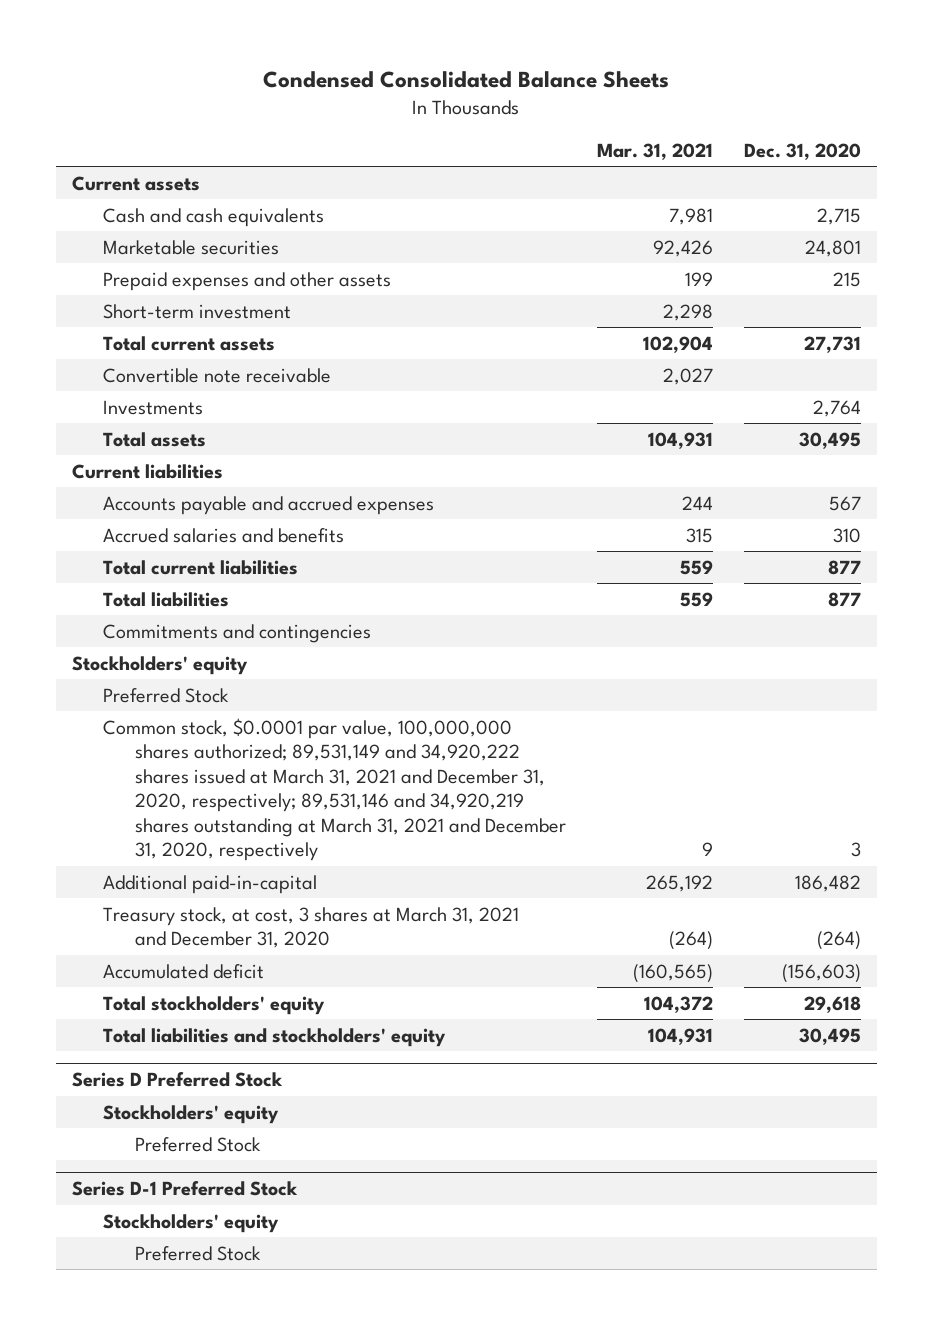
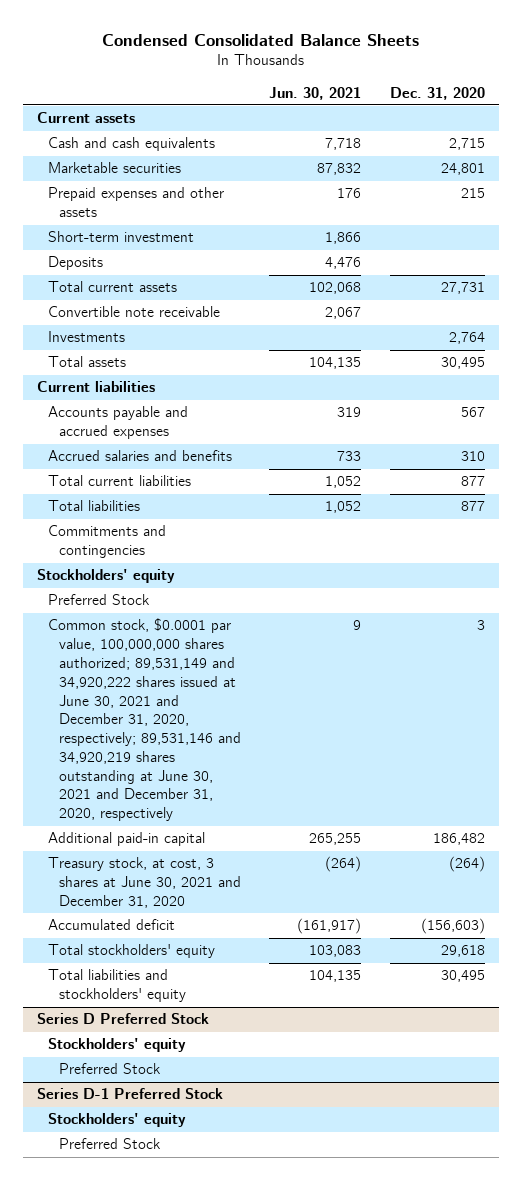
- | Mar. 31, 2021 | Dec. 31, 2020
+ | Jun. 30, 2021 | Dec. 31, 2020
+ Deposits | 4,476 |
- Common stock, $0.0001 par value, 100,000,000 shares authorized; 89,531,149 and 34,920,222 shares issued at March 31, 2021 and December 31, 2020, respectively; 89,531,146 and 34,920,219 shares outstanding at March 31, 2021 and December 31, 2020, respectively | 9 | 3
- Additional paid-in-capital | 265,192 | 186,482
- Treasury stock, at cost, 3 shares at March 31, 2021 and December 31, 2020 | (264) | (264)
+ Common stock, $0.0001 par value, 100,000,000 shares authorized; 89,531,149 and 34,920,222 shares issued at June 30, 2021 and December 31, 2020, respectively; 89,531,146 and 34,920,219 shares outstanding at June 30, 2021 and December 31, 2020, respectively | 9 | 3
+ Additional paid-in capital | 265,255 | 186,482
+ Treasury stock, at cost, 3 shares at June 30, 2021 and December 31, 2020 | (264) | (264)

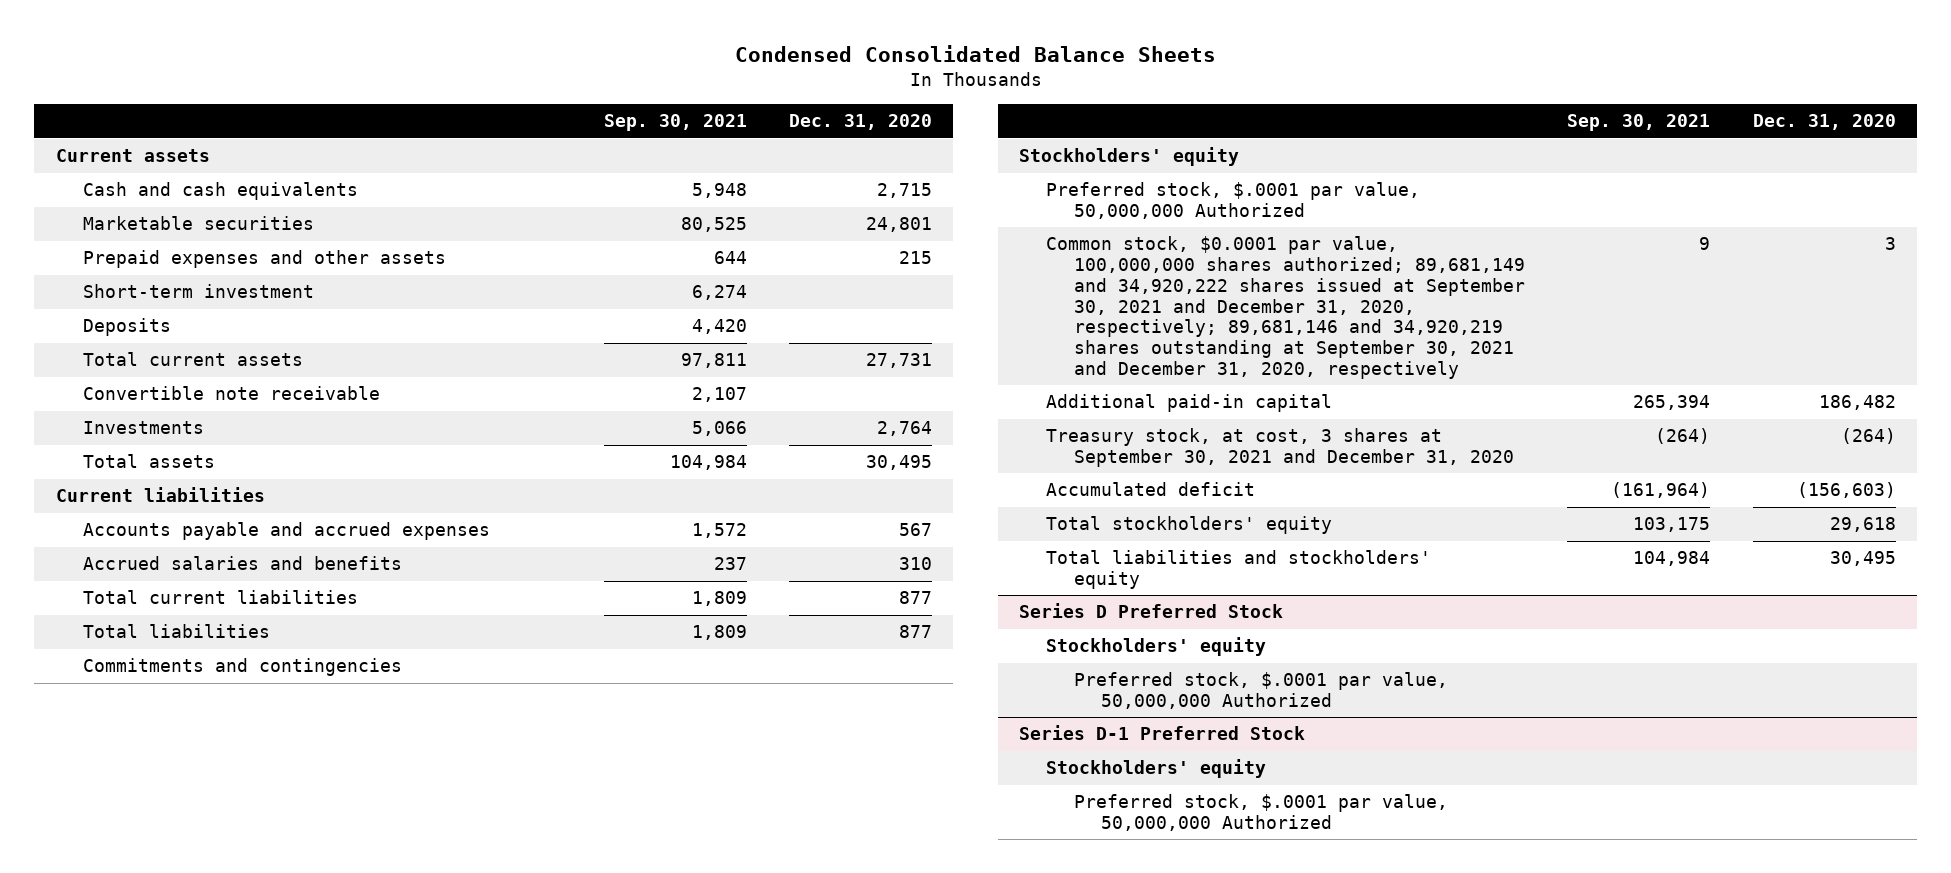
- | Jun. 30, 2021 | Dec. 31, 2020
+ | Sep. 30, 2021 | Dec. 31, 2020
- Preferred Stock
- Common stock, $0.0001 par value, 100,000,000 shares authorized; 89,531,149 and 34,920,222 shares issued at June 30, 2021 and December 31, 2020, respectively; 89,531,146 and 34,920,219 shares outstanding at June 30, 2021 and December 31, 2020, respectively | 9 | 3
+ Preferred stock, $.0001 par value, 50,000,000 Authorized
+ Common stock, $0.0001 par value, 100,000,000 shares authorized; 89,681,149 and 34,920,222 shares issued at September 30, 2021 and December 31, 2020, respectively; 89,681,146 and 34,920,219 shares outstanding at September 30, 2021 and December 31, 2020, respectively | 9 | 3
- Treasury stock, at cost, 3 shares at June 30, 2021 and December 31, 2020 | (264) | (264)
+ Treasury stock, at cost, 3 shares at September 30, 2021 and December 31, 2020 | (264) | (264)
@ Series D Preferred Stock
- Preferred Stock
+ Preferred stock, $.0001 par value, 50,000,000 Authorized
@ Series D-1 Preferred Stock
- Preferred Stock
+ Preferred stock, $.0001 par value, 50,000,000 Authorized

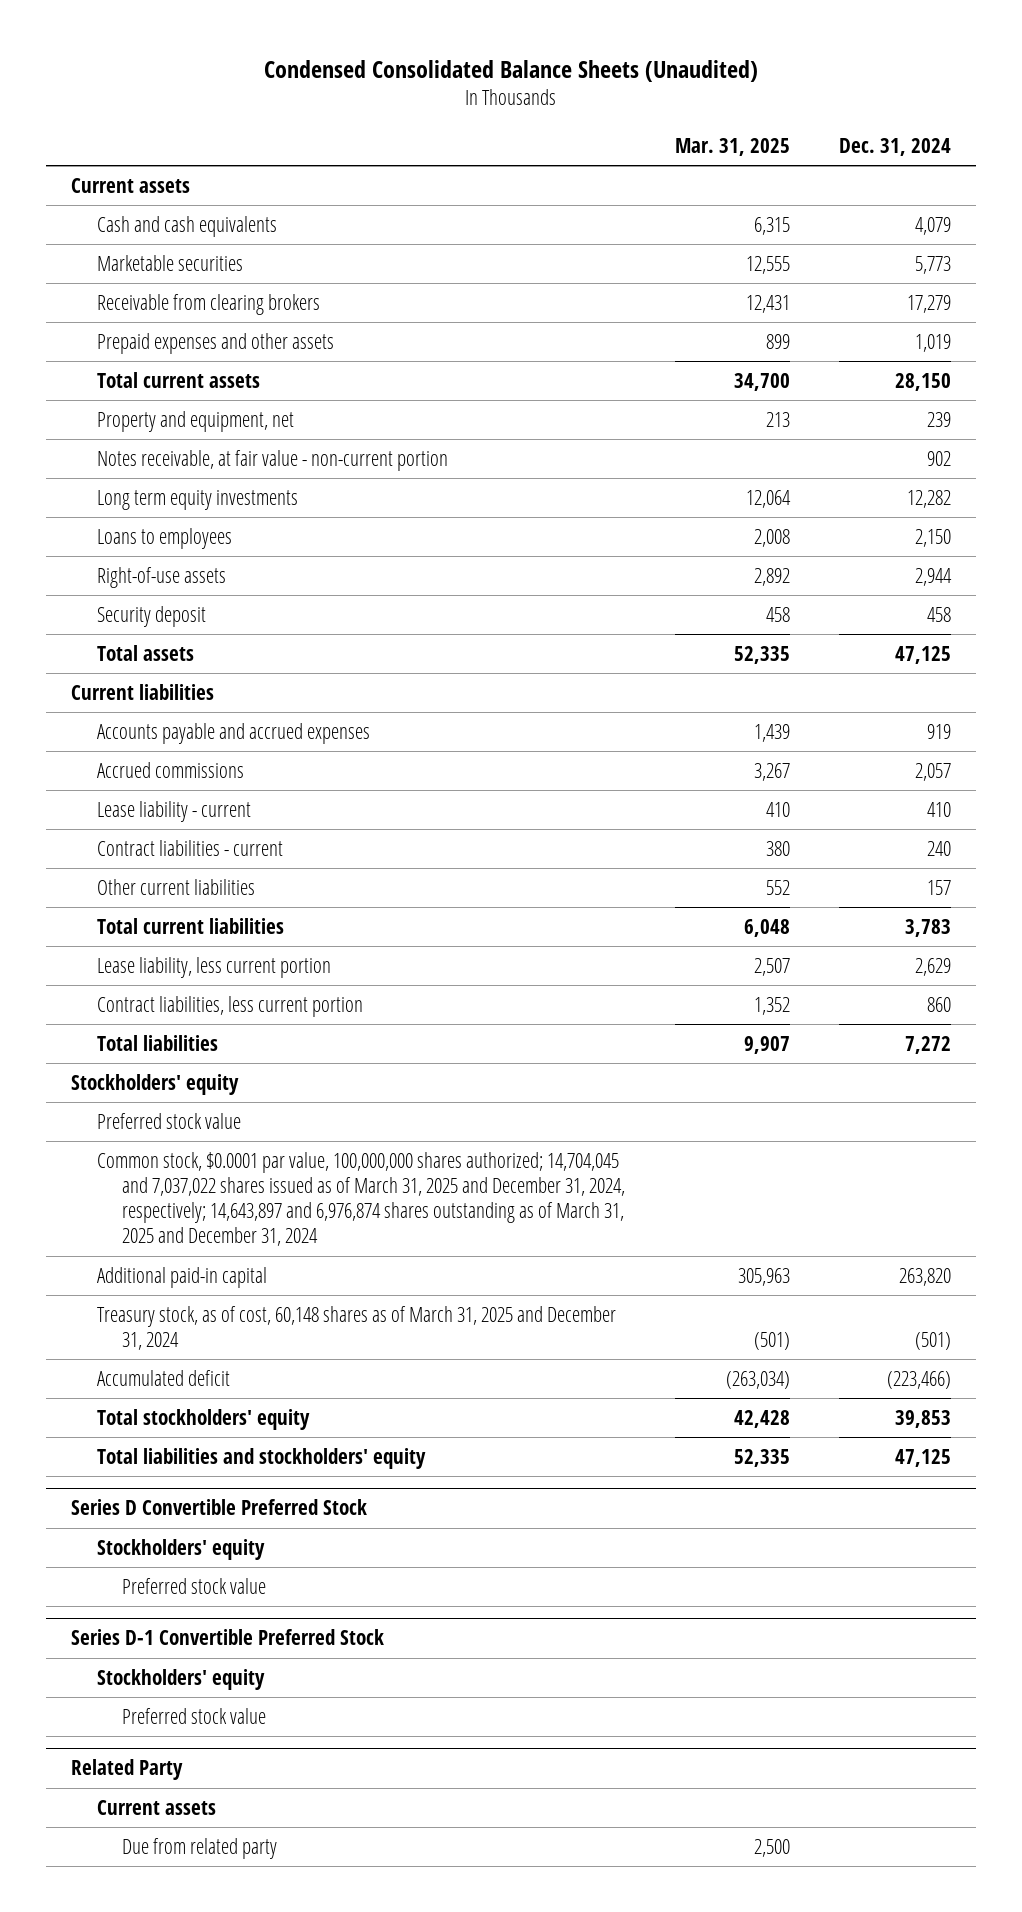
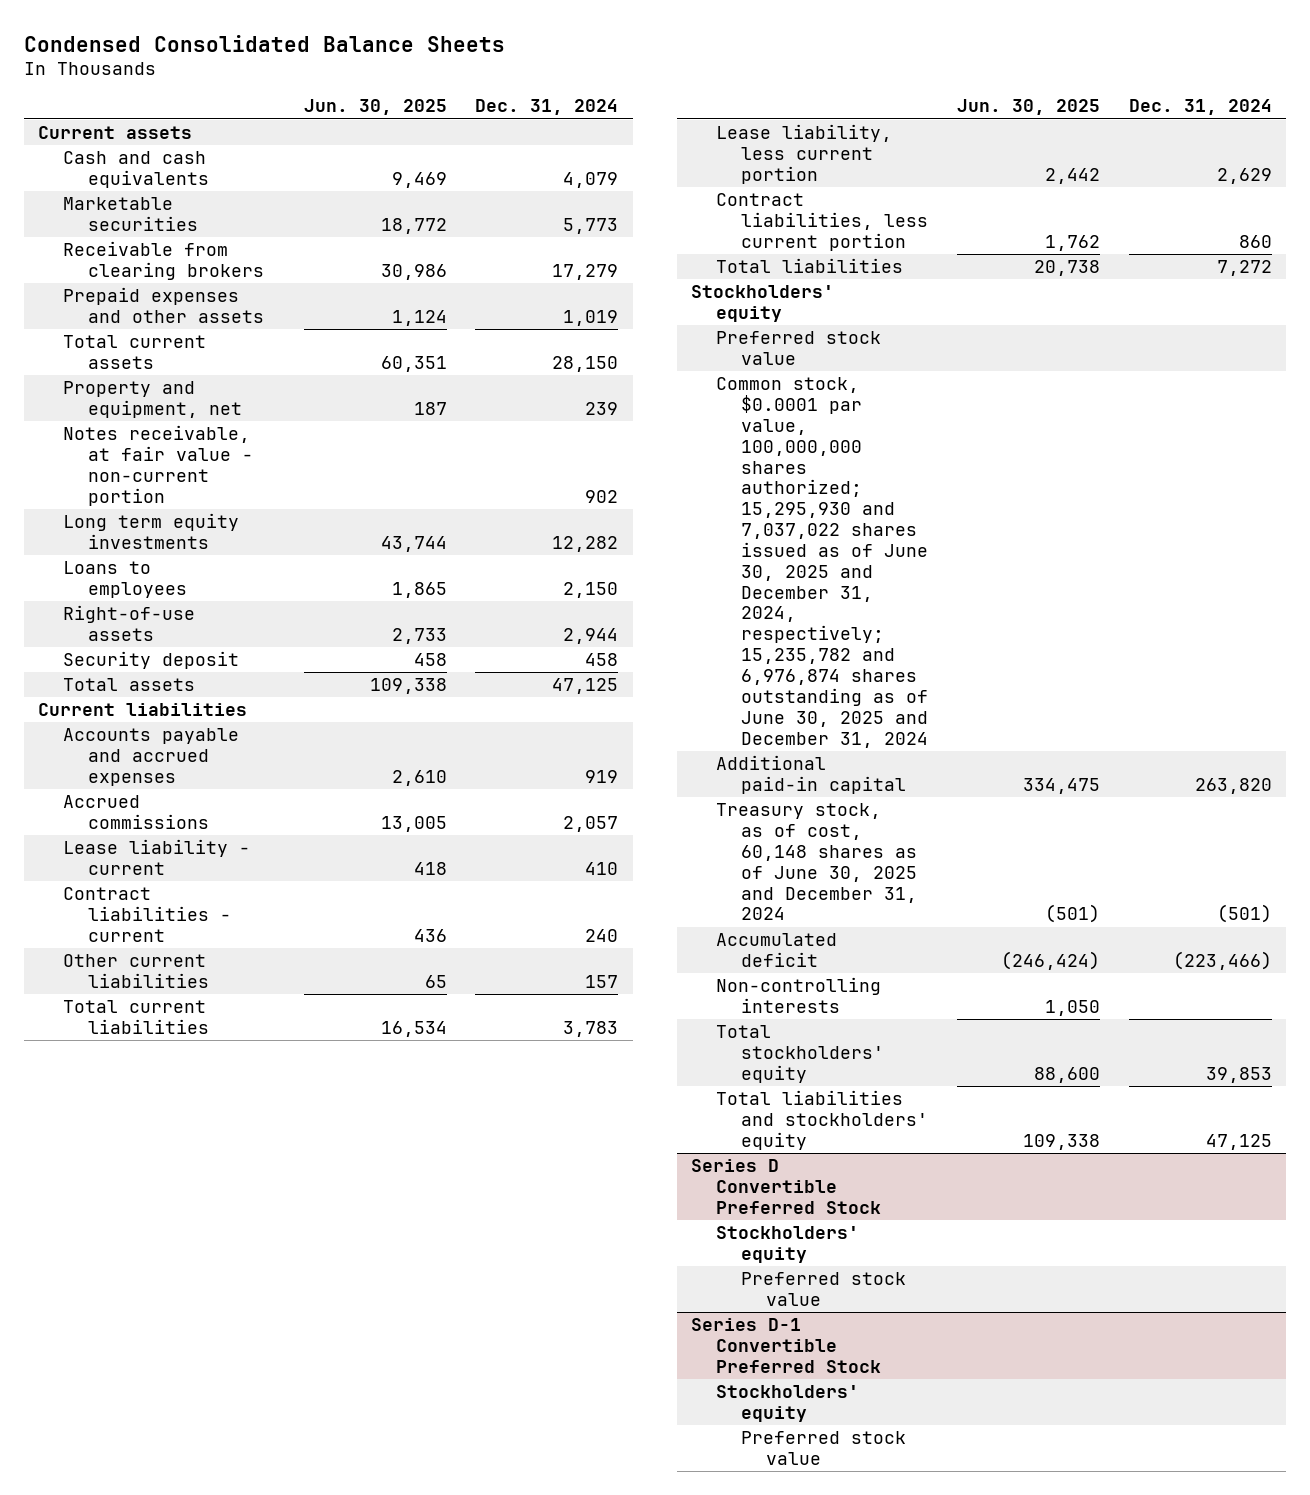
- Condensed Consolidated Balance Sheets (Unaudited)
+ Condensed Consolidated Balance Sheets
- | Mar. 31, 2025 | Dec. 31, 2024
+ | Jun. 30, 2025 | Dec. 31, 2024
- Common stock, $0.0001 par value, 100,000,000 shares authorized; 14,704,045 and 7,037,022 shares issued as of March 31, 2025 and December 31, 2024, respectively; 14,643,897 and 6,976,874 shares outstanding as of March 31, 2025 and December 31, 2024
+ Common stock, $0.0001 par value, 100,000,000 shares authorized; 15,295,930 and 7,037,022 shares issued as of June 30, 2025 and December 31, 2024, respectively; 15,235,782 and 6,976,874 shares outstanding as of June 30, 2025 and December 31, 2024
- Treasury stock, as of cost, 60,148 shares as of March 31, 2025 and December 31, 2024 | (501) | (501)
+ Treasury stock, as of cost, 60,148 shares as of June 30, 2025 and December 31, 2024 | (501) | (501)
+ Non-controlling interests | 1,050 |
- Related Party
- Current assets
- Due from related party | 2,500 |

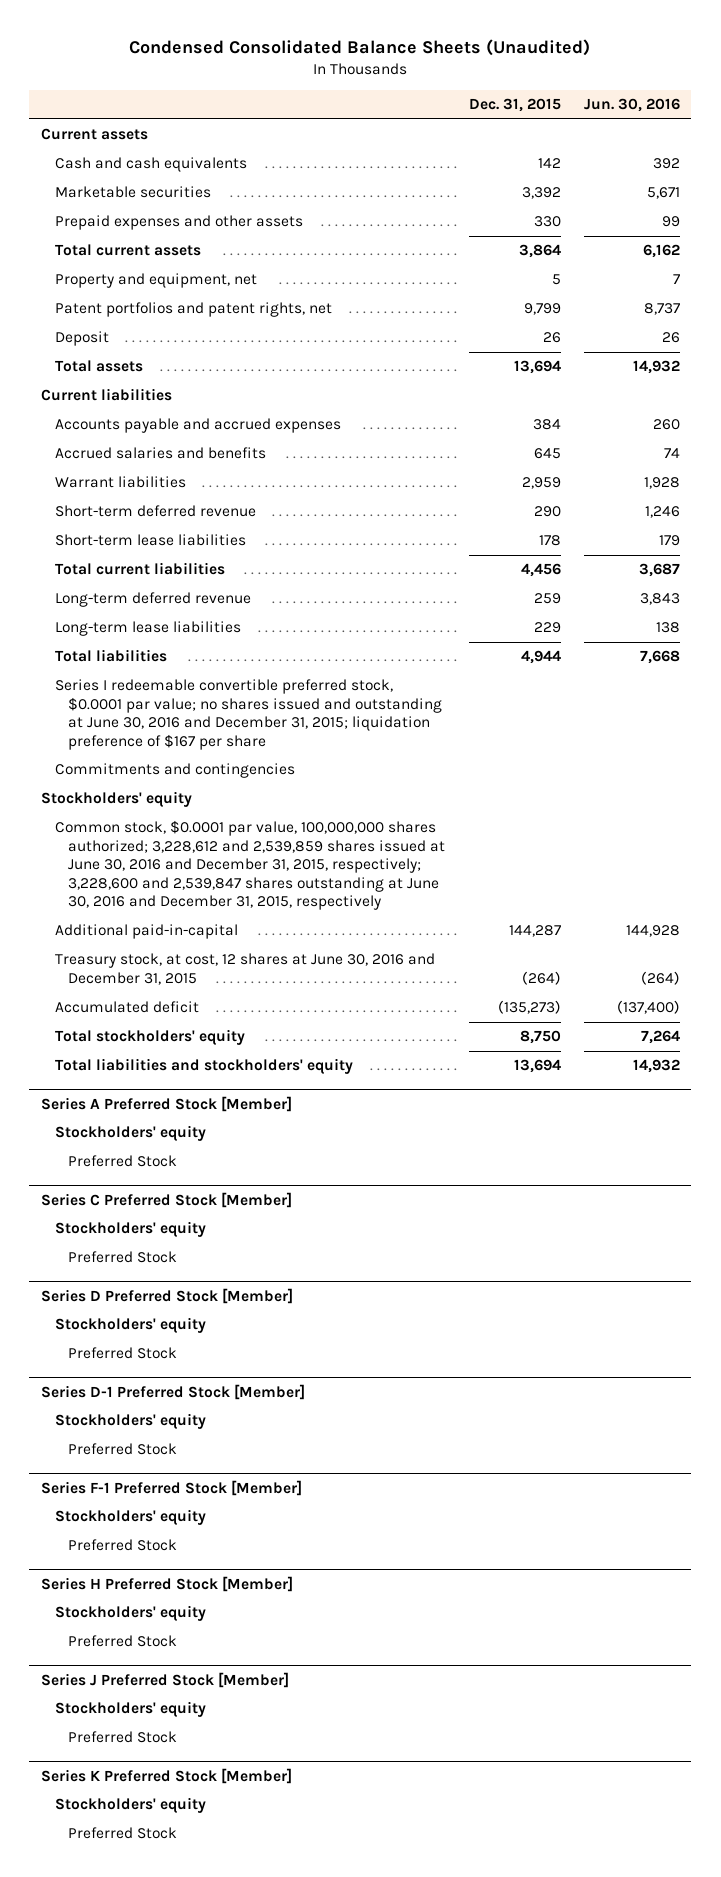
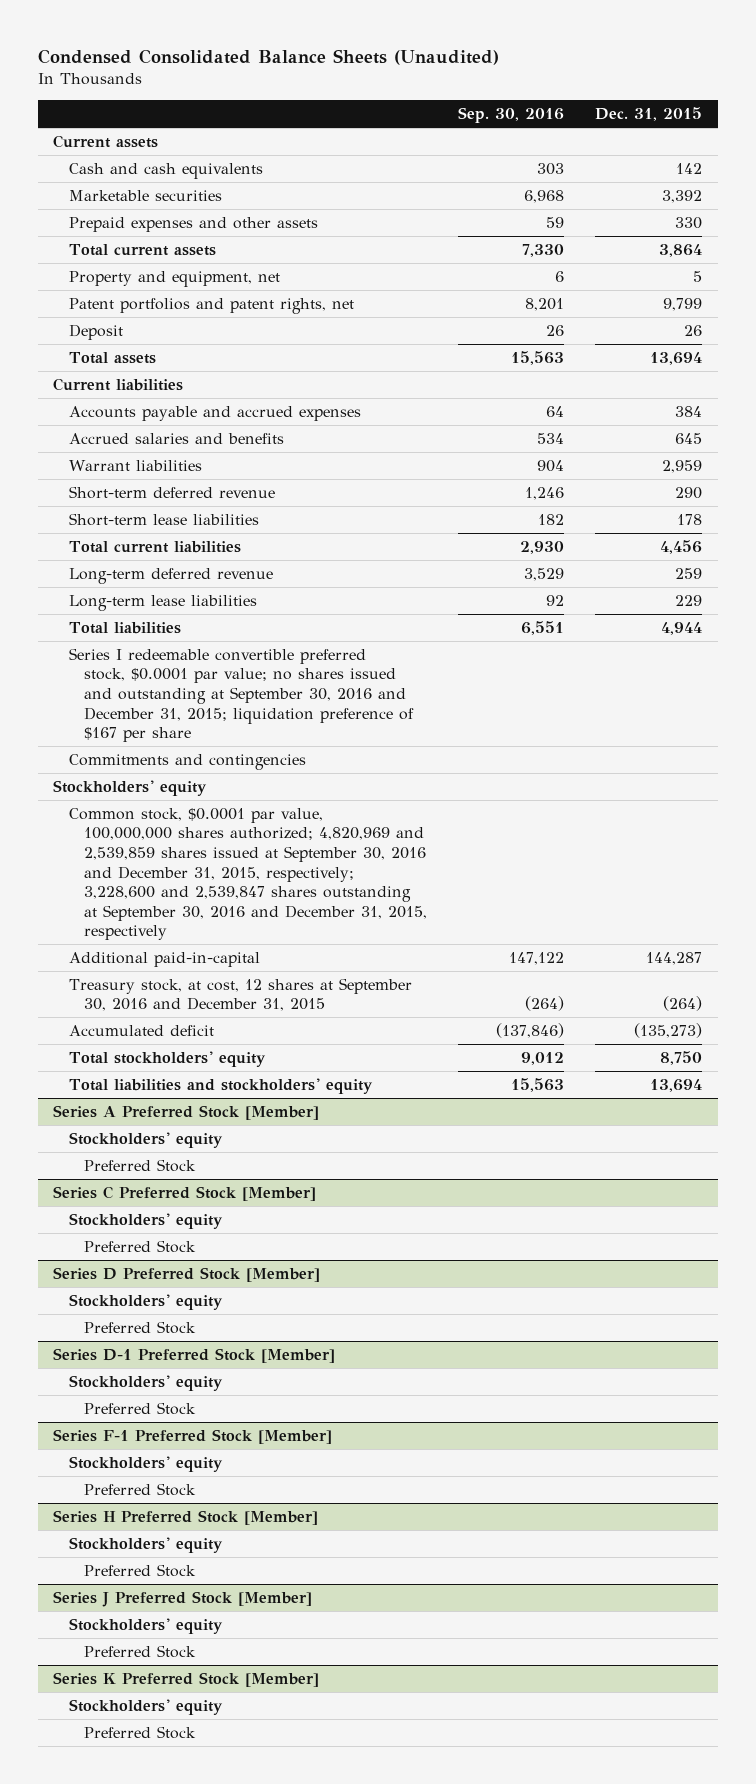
- | Dec. 31, 2015 | Jun. 30, 2016
+ | Sep. 30, 2016 | Dec. 31, 2015
- Series I redeemable convertible preferred stock, $0.0001 par value; no shares issued and outstanding at June 30, 2016 and December 31, 2015; liquidation preference of $167 per share
+ Series I redeemable convertible preferred stock, $0.0001 par value; no shares issued and outstanding at September 30, 2016 and December 31, 2015; liquidation preference of $167 per share
- Common stock, $0.0001 par value, 100,000,000 shares authorized; 3,228,612 and 2,539,859 shares issued at June 30, 2016 and December 31, 2015, respectively; 3,228,600 and 2,539,847 shares outstanding at June 30, 2016 and December 31, 2015, respectively
+ Common stock, $0.0001 par value, 100,000,000 shares authorized; 4,820,969 and 2,539,859 shares issued at September 30, 2016 and December 31, 2015, respectively; 3,228,600 and 2,539,847 shares outstanding at September 30, 2016 and December 31, 2015, respectively
- Treasury stock, at cost, 12 shares at June 30, 2016 and December 31, 2015 | (264) | (264)
+ Treasury stock, at cost, 12 shares at September 30, 2016 and December 31, 2015 | (264) | (264)

